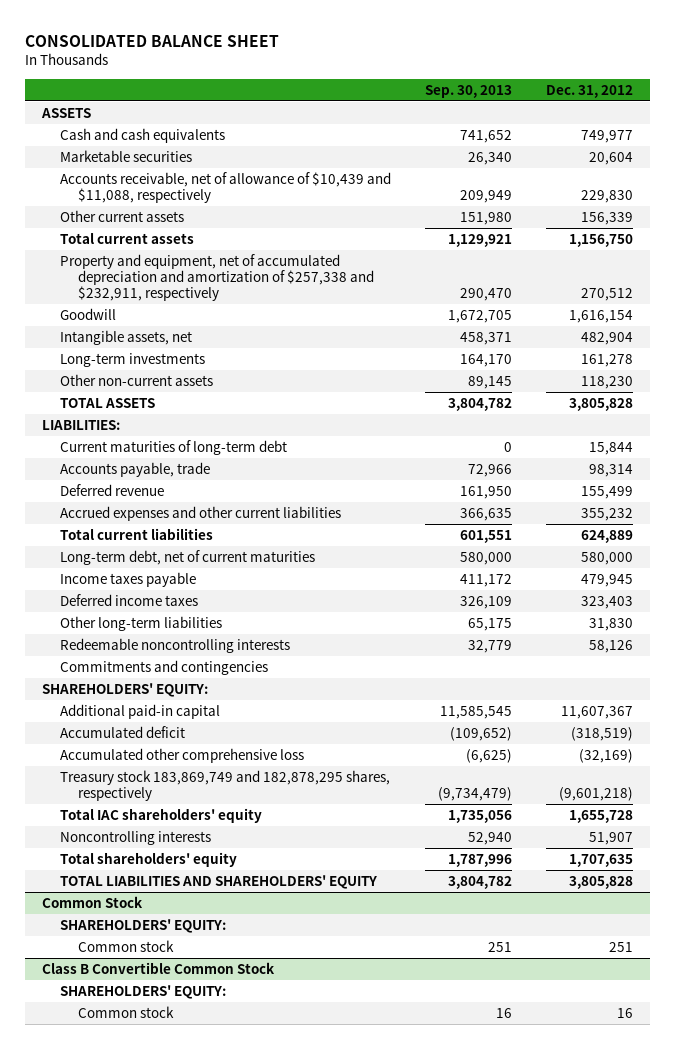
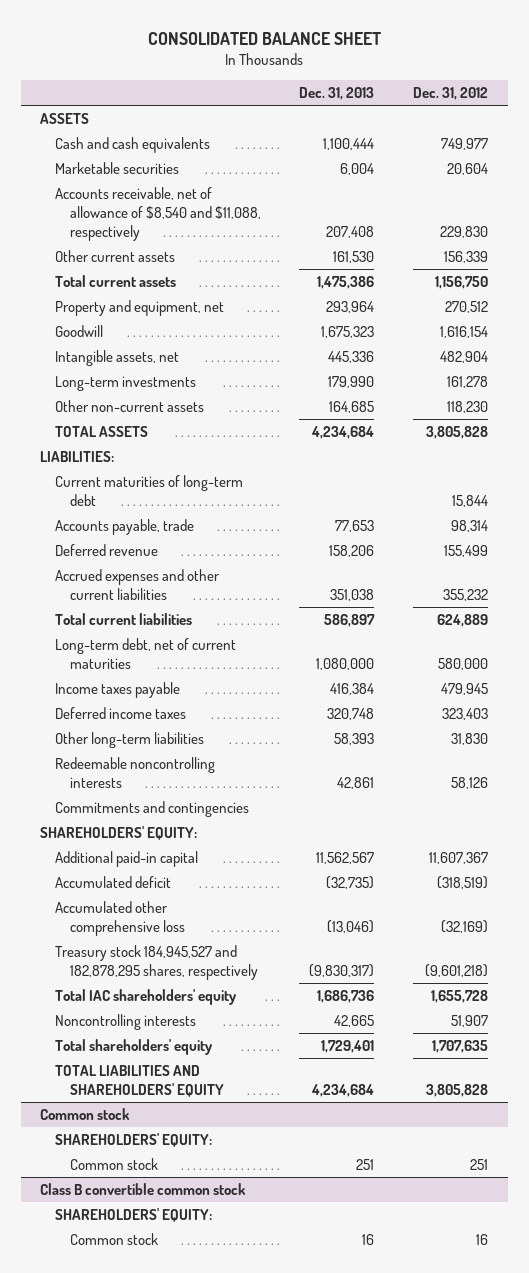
- | Sep. 30, 2013 | Dec. 31, 2012
+ | Dec. 31, 2013 | Dec. 31, 2012
- Accounts receivable, net of allowance of $10,439 and $11,088, respectively | 209,949 | 229,830
+ Accounts receivable, net of allowance of $8,540 and $11,088, respectively | 207,408 | 229,830
- Property and equipment, net of accumulated depreciation and amortization of $257,338 and $232,911, respectively | 290,470 | 270,512
+ Property and equipment, net | 293,964 | 270,512
- Treasury stock 183,869,749 and 182,878,295 shares, respectively | (9,734,479) | (9,601,218)
+ Treasury stock 184,945,527 and 182,878,295 shares, respectively | (9,830,317) | (9,601,218)
- Common Stock
+ Common stock
- Class B Convertible Common Stock
+ Class B convertible common stock

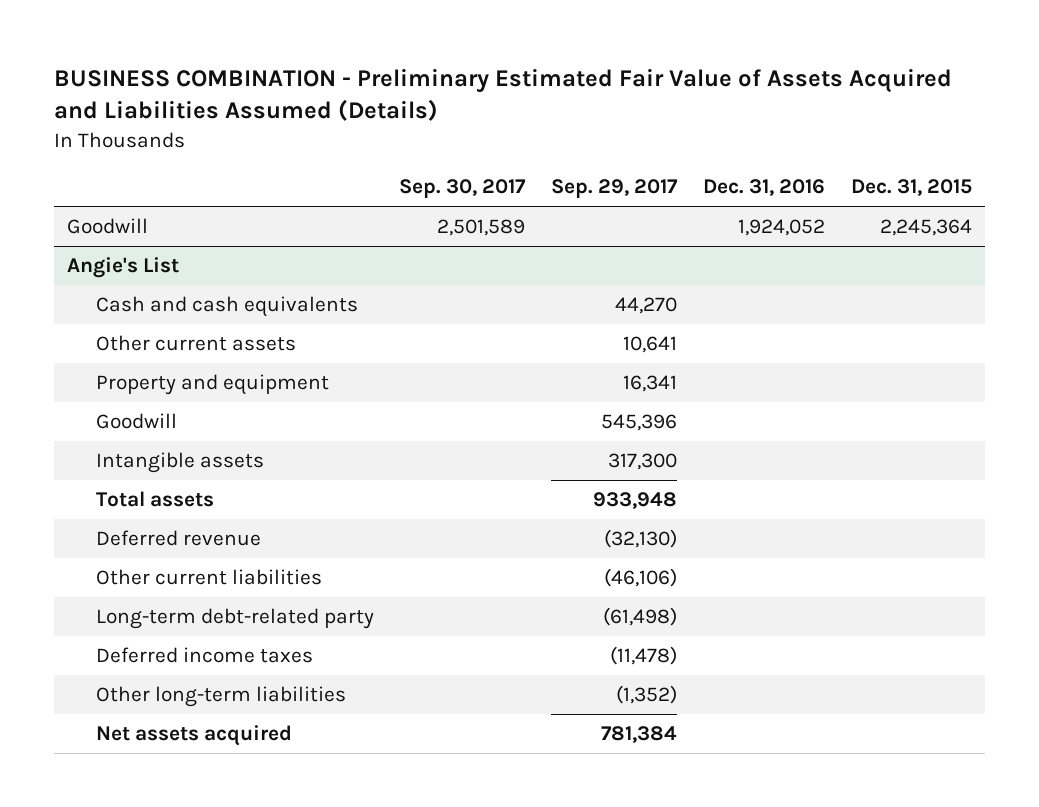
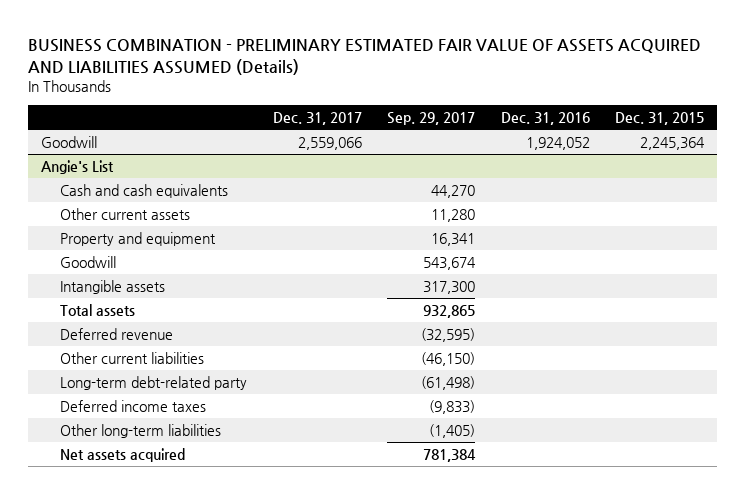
- BUSINESS COMBINATION - Preliminary Estimated Fair Value of Assets Acquired and Liabilities Assumed (Details)
+ BUSINESS COMBINATION - PRELIMINARY ESTIMATED FAIR VALUE OF ASSETS ACQUIRED AND LIABILITIES ASSUMED (Details)
- | Sep. 30, 2017 | Sep. 29, 2017 | Dec. 31, 2016 | Dec. 31, 2015
+ | Dec. 31, 2017 | Sep. 29, 2017 | Dec. 31, 2016 | Dec. 31, 2015
@ Angie's List
- Other current assets | | 10,641 | |
+ Other current assets | | 11,280 | |
- Goodwill | | 545,396 | |
+ Goodwill | | 543,674 | |
- Total assets | | 933,948 | |
- Deferred revenue | | (32,130) | |
- Other current liabilities | | (46,106) | |
+ Total assets | | 932,865 | |
+ Deferred revenue | | (32,595) | |
+ Other current liabilities | | (46,150) | |
- Deferred income taxes | | (11,478) | |
- Other long-term liabilities | | (1,352) | |
+ Deferred income taxes | | (9,833) | |
+ Other long-term liabilities | | (1,405) | |

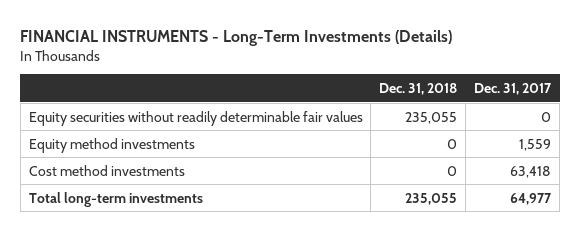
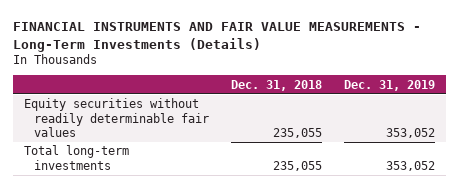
- FINANCIAL INSTRUMENTS - Long-Term Investments (Details)
+ FINANCIAL INSTRUMENTS AND FAIR VALUE MEASUREMENTS - Long-Term Investments (Details)
- | Dec. 31, 2018 | Dec. 31, 2017
+ | Dec. 31, 2018 | Dec. 31, 2019
- Equity method investments | 0 | 1,559
- Cost method investments | 0 | 63,418

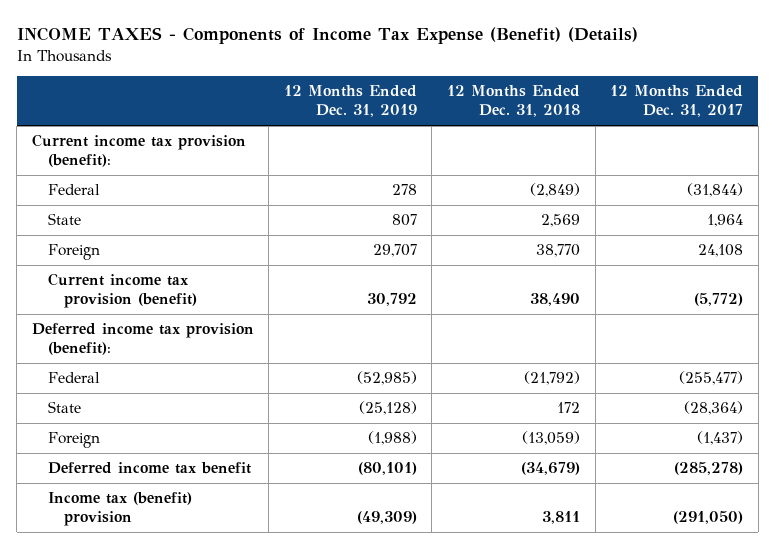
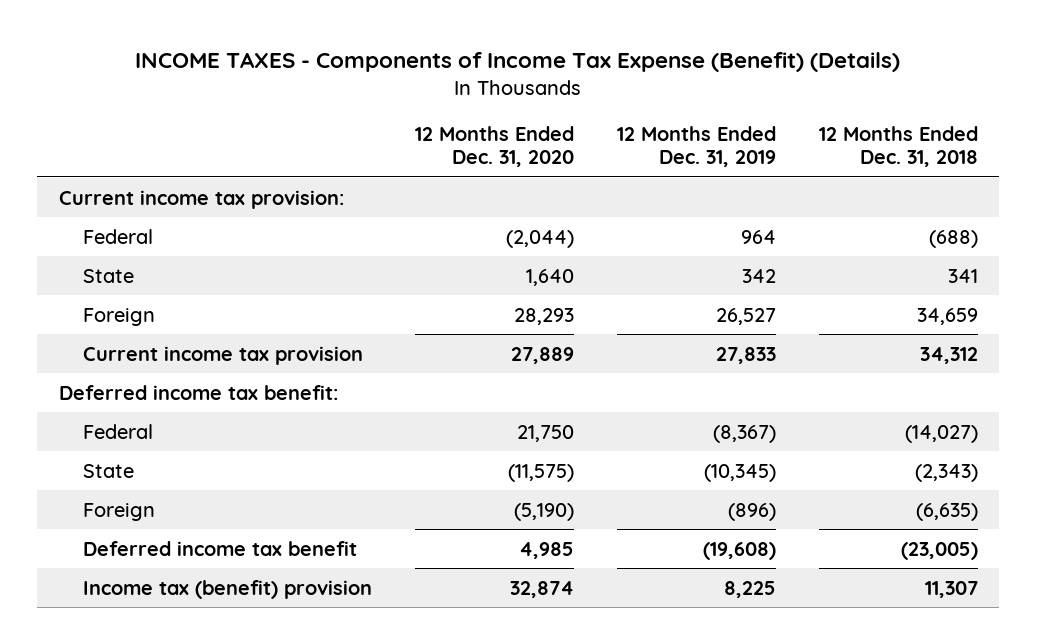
- | 12 Months Ended Dec. 31, 2019 | 12 Months Ended Dec. 31, 2018 | 12 Months Ended Dec. 31, 2017
+ | 12 Months Ended Dec. 31, 2020 | 12 Months Ended Dec. 31, 2019 | 12 Months Ended Dec. 31, 2018
- Current income tax provision (benefit):
- Federal | 278 | (2,849) | (31,844)
- State | 807 | 2,569 | 1,964
- Foreign | 29,707 | 38,770 | 24,108
- Current income tax provision (benefit) | 30,792 | 38,490 | (5,772)
- Deferred income tax provision (benefit):
- Federal | (52,985) | (21,792) | (255,477)
- State | (25,128) | 172 | (28,364)
- Foreign | (1,988) | (13,059) | (1,437)
- Deferred income tax benefit | (80,101) | (34,679) | (285,278)
- Income tax (benefit) provision | (49,309) | 3,811 | (291,050)
+ Current income tax provision:
+ Federal | (2,044) | 964 | (688)
+ State | 1,640 | 342 | 341
+ Foreign | 28,293 | 26,527 | 34,659
+ Current income tax provision | 27,889 | 27,833 | 34,312
+ Deferred income tax benefit:
+ Federal | 21,750 | (8,367) | (14,027)
+ State | (11,575) | (10,345) | (2,343)
+ Foreign | (5,190) | (896) | (6,635)
+ Deferred income tax benefit | 4,985 | (19,608) | (23,005)
+ Income tax (benefit) provision | 32,874 | 8,225 | 11,307

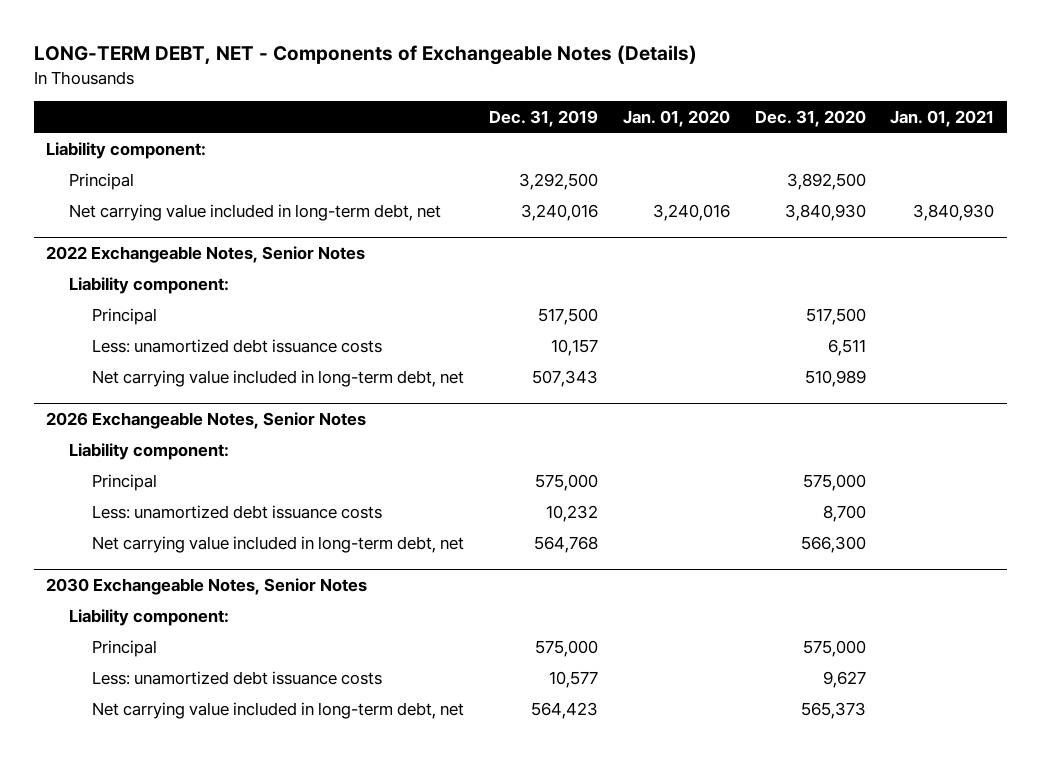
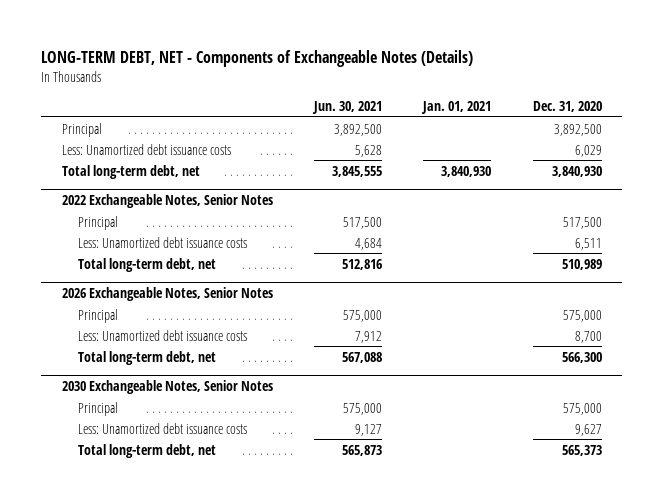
- | Dec. 31, 2019 | Jan. 01, 2020 | Dec. 31, 2020 | Jan. 01, 2021
+ | Jun. 30, 2021 | Jan. 01, 2021 | Dec. 31, 2020
- Liability component:
- Net carrying value included in long-term debt, net | 3,240,016 | 3,240,016 | 3,840,930 | 3,840,930
+ Less: Unamortized debt issuance costs | 5,628 | | 6,029
+ Total long-term debt, net | 3,845,555 | 3,840,930 | 3,840,930
@ 2022 Exchangeable Notes, Senior Notes
- Liability component:
- Less: unamortized debt issuance costs | 10,157 | | 6,511 |
- Net carrying value included in long-term debt, net | 507,343 | | 510,989 |
+ Less: Unamortized debt issuance costs | 4,684 | | 6,511
+ Total long-term debt, net | 512,816 | | 510,989
@ 2026 Exchangeable Notes, Senior Notes
- Liability component:
- Less: unamortized debt issuance costs | 10,232 | | 8,700 |
- Net carrying value included in long-term debt, net | 564,768 | | 566,300 |
+ Less: Unamortized debt issuance costs | 7,912 | | 8,700
+ Total long-term debt, net | 567,088 | | 566,300
@ 2030 Exchangeable Notes, Senior Notes
- Liability component:
- Less: unamortized debt issuance costs | 10,577 | | 9,627 |
- Net carrying value included in long-term debt, net | 564,423 | | 565,373 |
+ Less: Unamortized debt issuance costs | 9,127 | | 9,627
+ Total long-term debt, net | 565,873 | | 565,373

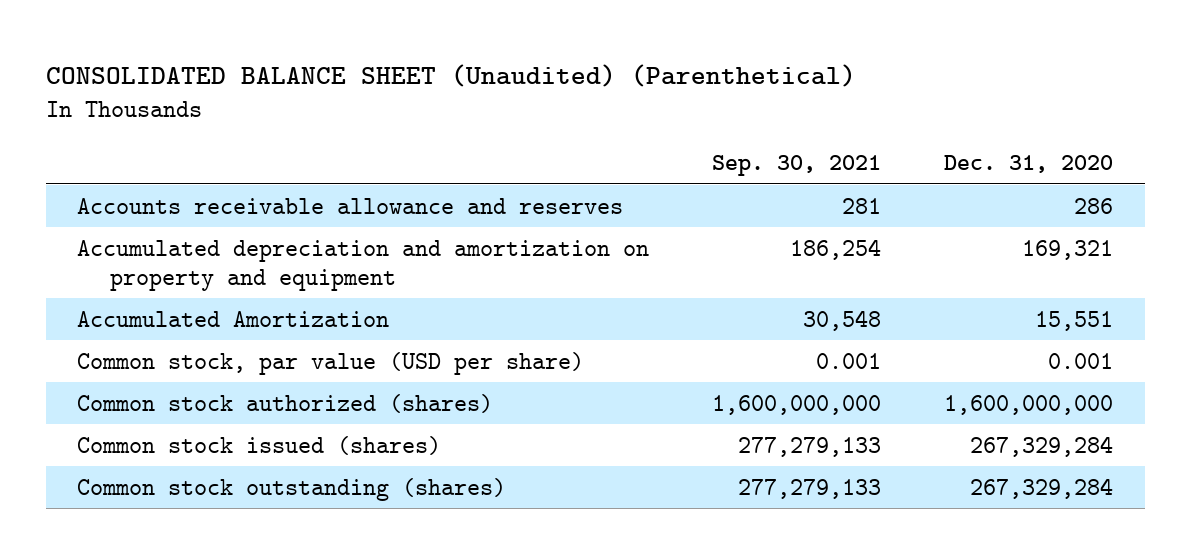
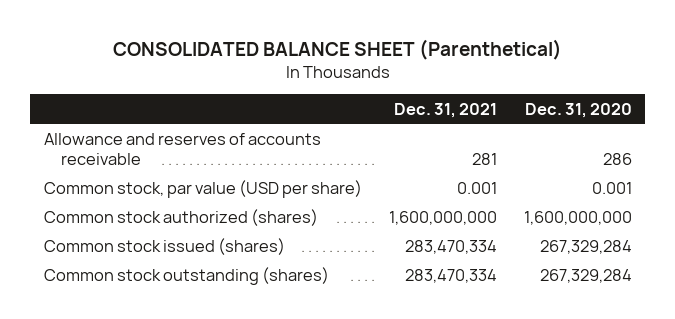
- CONSOLIDATED BALANCE SHEET (Unaudited) (Parenthetical)
+ CONSOLIDATED BALANCE SHEET (Parenthetical)
- | Sep. 30, 2021 | Dec. 31, 2020
+ | Dec. 31, 2021 | Dec. 31, 2020
- Accounts receivable allowance and reserves | 281 | 286
- Accumulated depreciation and amortization on property and equipment | 186,254 | 169,321
- Accumulated Amortization | 30,548 | 15,551
+ Allowance and reserves of accounts receivable | 281 | 286

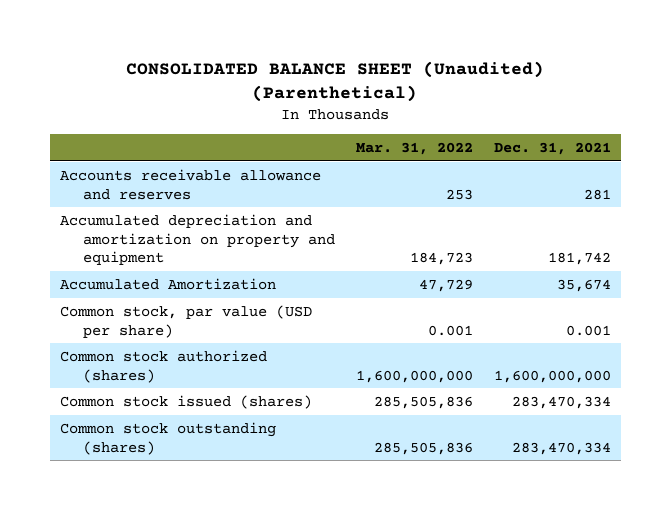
- CONSOLIDATED BALANCE SHEET (Parenthetical)
+ CONSOLIDATED BALANCE SHEET (Unaudited) (Parenthetical)
- | Dec. 31, 2021 | Dec. 31, 2020
+ | Mar. 31, 2022 | Dec. 31, 2021
- Allowance and reserves of accounts receivable | 281 | 286
+ Accounts receivable allowance and reserves | 253 | 281
+ Accumulated depreciation and amortization on property and equipment | 184,723 | 181,742
+ Accumulated Amortization | 47,729 | 35,674

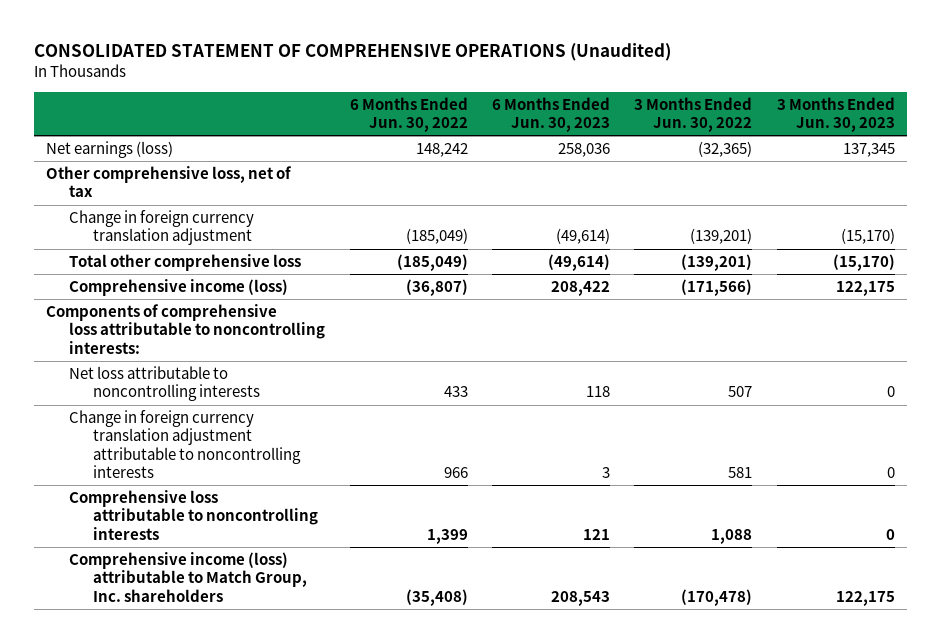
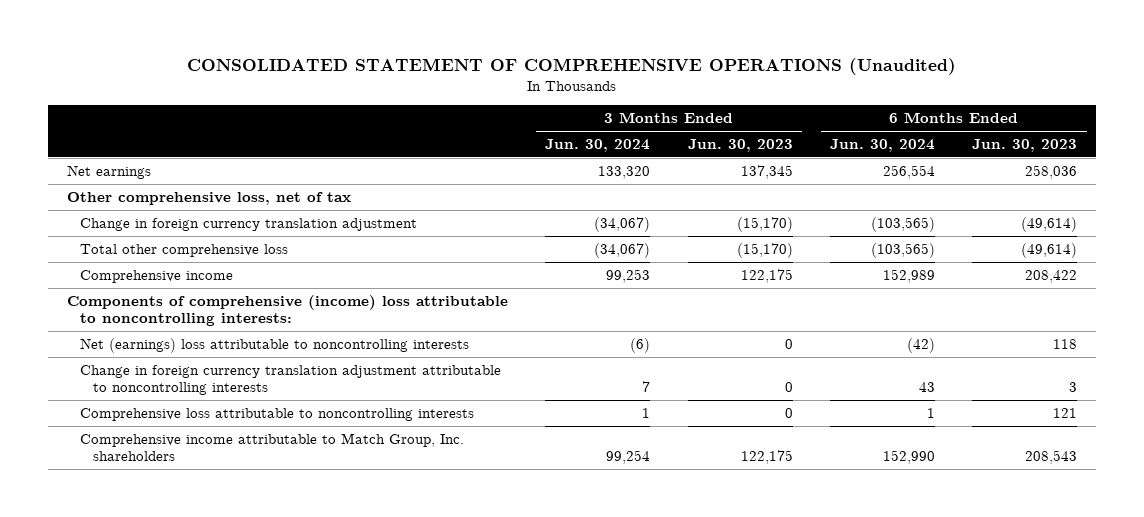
- | 6 Months Ended Jun. 30, 2022 | 6 Months Ended Jun. 30, 2023 | 3 Months Ended Jun. 30, 2022 | 3 Months Ended Jun. 30, 2023
+ | 3 Months Ended Jun. 30, 2024 | 3 Months Ended Jun. 30, 2023 | 6 Months Ended Jun. 30, 2024 | 6 Months Ended Jun. 30, 2023
- Net earnings (loss) | 148,242 | 258,036 | (32,365) | 137,345
+ Net earnings | 133,320 | 137,345 | 256,554 | 258,036
- Comprehensive income (loss) | (36,807) | 208,422 | (171,566) | 122,175
- Components of comprehensive loss attributable to noncontrolling interests:
- Net loss attributable to noncontrolling interests | 433 | 118 | 507 | 0
+ Comprehensive income | 99,253 | 122,175 | 152,989 | 208,422
+ Components of comprehensive (income) loss attributable to noncontrolling interests:
+ Net (earnings) loss attributable to noncontrolling interests | (6) | 0 | (42) | 118
- Comprehensive income (loss) attributable to Match Group, Inc. shareholders | (35,408) | 208,543 | (170,478) | 122,175
+ Comprehensive income attributable to Match Group, Inc. shareholders | 99,254 | 122,175 | 152,990 | 208,543

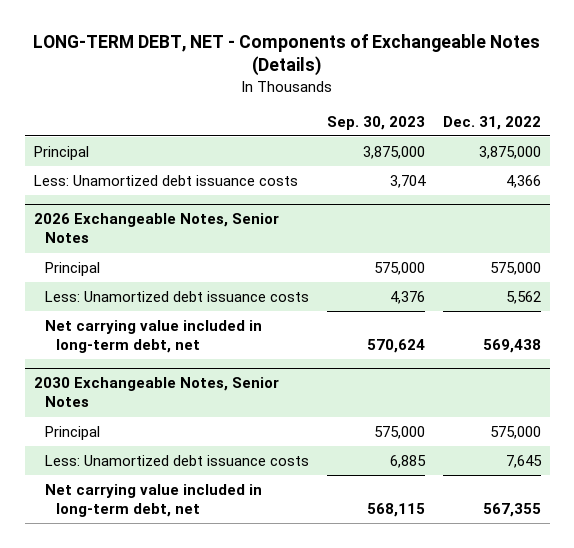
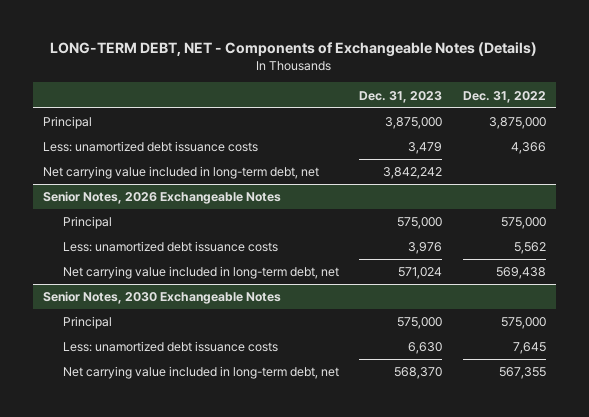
- | Sep. 30, 2023 | Dec. 31, 2022
+ | Dec. 31, 2023 | Dec. 31, 2022
- Less: Unamortized debt issuance costs | 3,704 | 4,366
- 2026 Exchangeable Notes, Senior Notes
+ Less: unamortized debt issuance costs | 3,479 | 4,366
+ Net carrying value included in long-term debt, net | 3,842,242 |
+ Senior Notes, 2026 Exchangeable Notes
- Less: Unamortized debt issuance costs | 4,376 | 5,562
+ Less: unamortized debt issuance costs | 3,976 | 5,562
- 2030 Exchangeable Notes, Senior Notes
+ Senior Notes, 2030 Exchangeable Notes
- Less: Unamortized debt issuance costs | 6,885 | 7,645
+ Less: unamortized debt issuance costs | 6,630 | 7,645

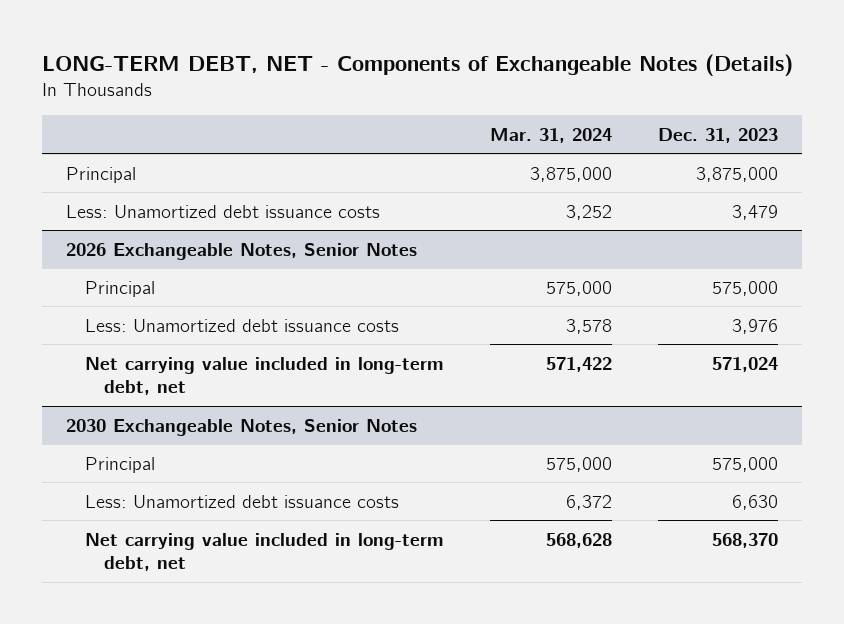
- | Dec. 31, 2023 | Dec. 31, 2022
+ | Mar. 31, 2024 | Dec. 31, 2023
- Less: unamortized debt issuance costs | 3,479 | 4,366
- Net carrying value included in long-term debt, net | 3,842,242 |
- Senior Notes, 2026 Exchangeable Notes
+ Less: Unamortized debt issuance costs | 3,252 | 3,479
+ 2026 Exchangeable Notes, Senior Notes
- Less: unamortized debt issuance costs | 3,976 | 5,562
+ Less: Unamortized debt issuance costs | 3,578 | 3,976
- Senior Notes, 2030 Exchangeable Notes
+ 2030 Exchangeable Notes, Senior Notes
- Less: unamortized debt issuance costs | 6,630 | 7,645
+ Less: Unamortized debt issuance costs | 6,372 | 6,630

